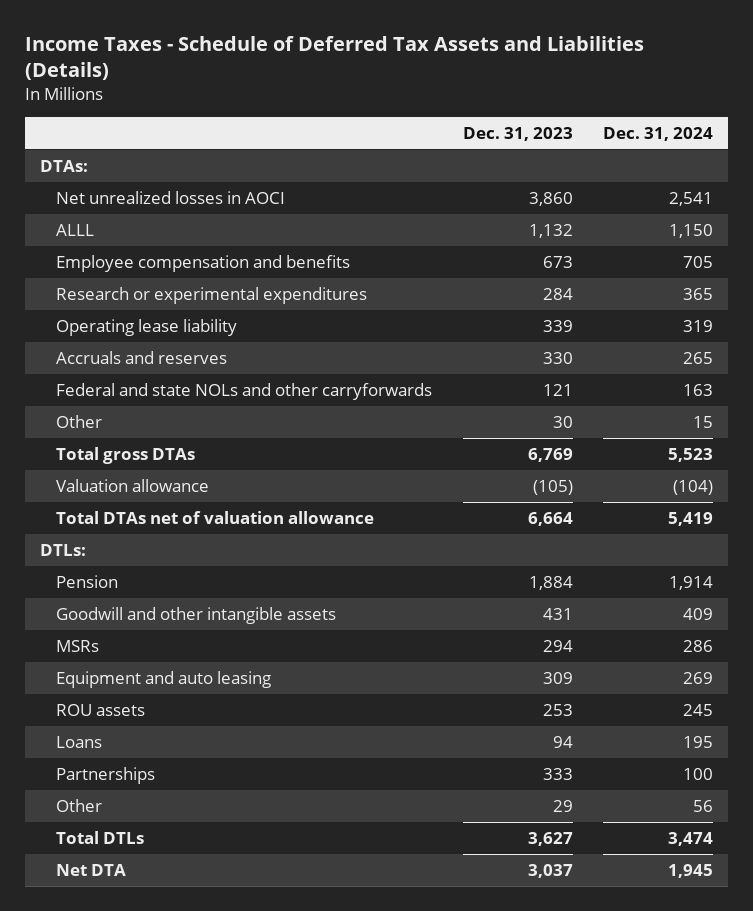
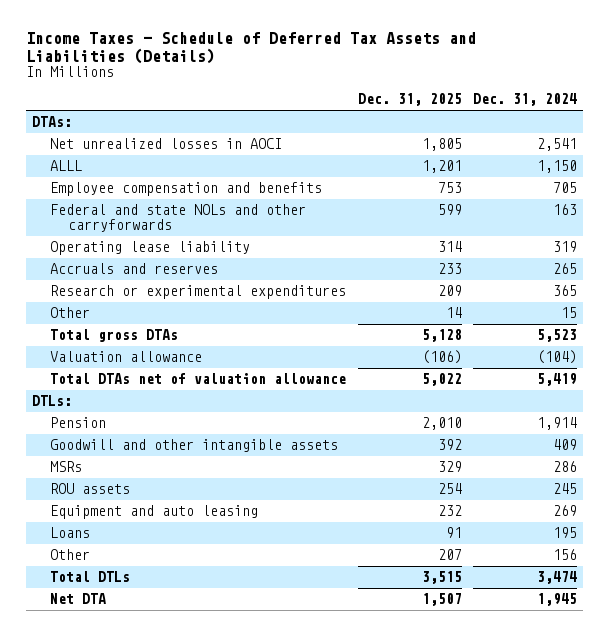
- | Dec. 31, 2023 | Dec. 31, 2024
+ | Dec. 31, 2025 | Dec. 31, 2024
moved up: Federal and state NOLs and other carryforwards | 599 | 163
moved down: Research or experimental expenditures | 209 | 365
moved down: Equipment and auto leasing | 232 | 269
- Partnerships | 333 | 100
- Other | 29 | 56
+ Other | 207 | 156

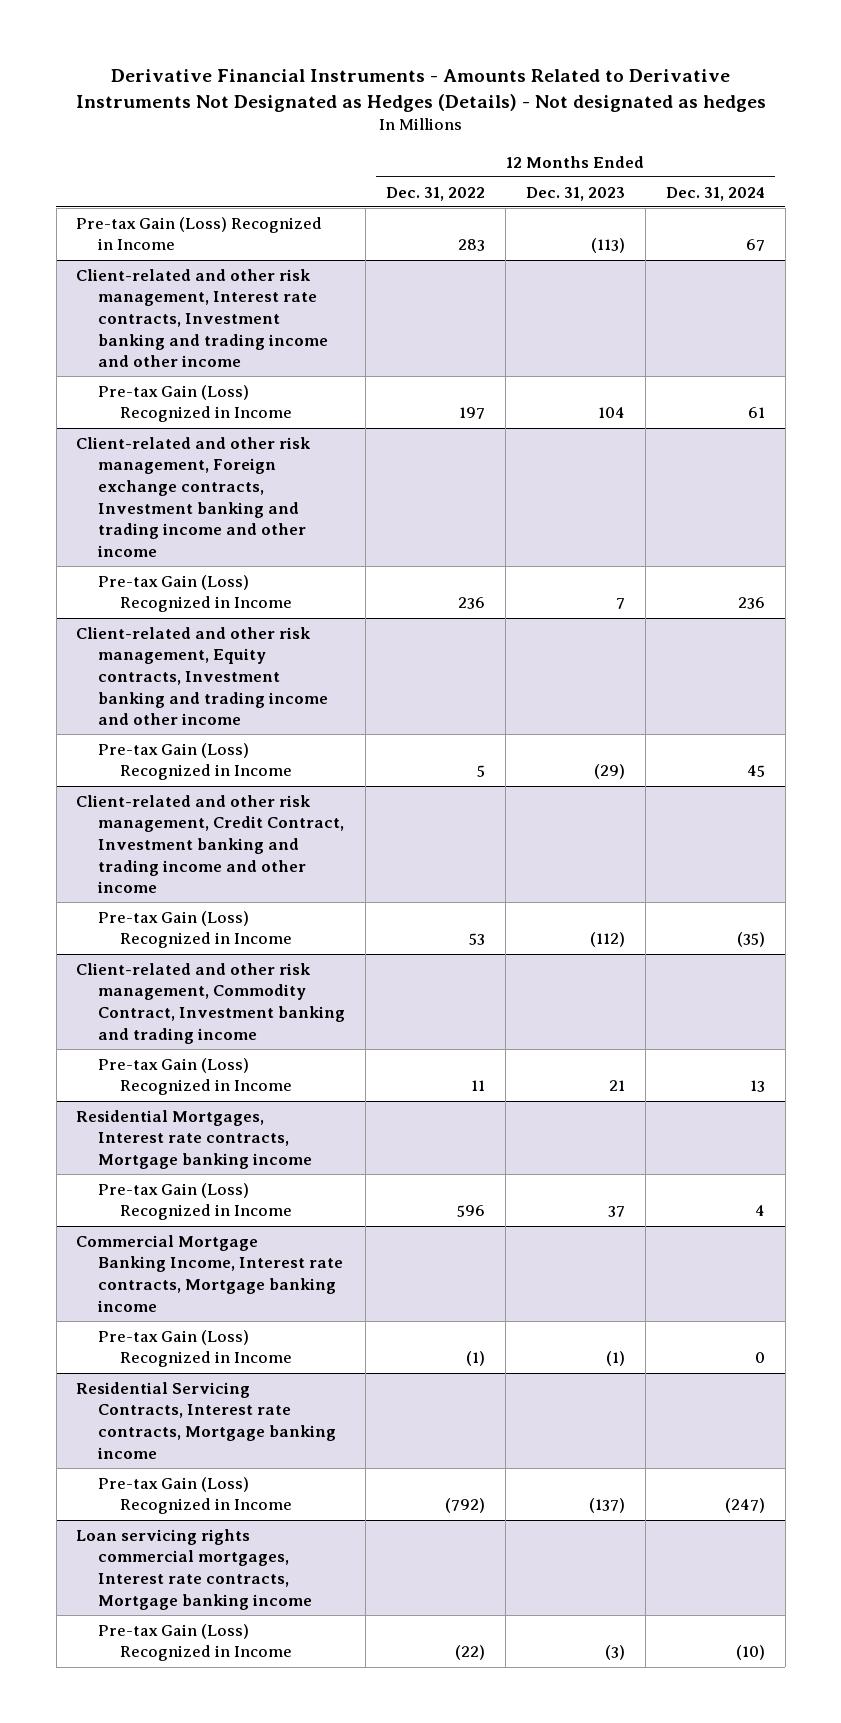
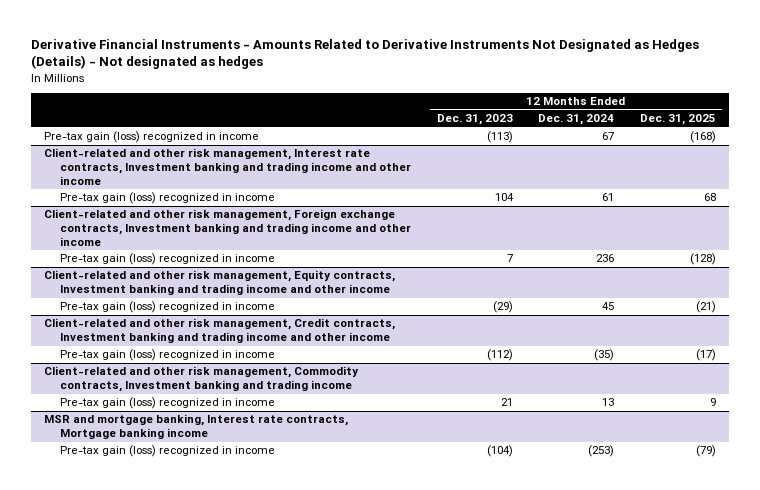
- | 12 Months Ended Dec. 31, 2022 | 12 Months Ended Dec. 31, 2023 | 12 Months Ended Dec. 31, 2024
+ | 12 Months Ended Dec. 31, 2023 | 12 Months Ended Dec. 31, 2024 | 12 Months Ended Dec. 31, 2025
- Pre-tax Gain (Loss) Recognized in Income | 283 | (113) | 67
+ Pre-tax gain (loss) recognized in income | (113) | 67 | (168)
@ Client-related and other risk management, Interest rate contracts, Investment banking and trading income and other income
- Pre-tax Gain (Loss) Recognized in Income | 197 | 104 | 61
+ Pre-tax gain (loss) recognized in income | 104 | 61 | 68
@ Client-related and other risk management, Foreign exchange contracts, Investment banking and trading income and other income
- Pre-tax Gain (Loss) Recognized in Income | 236 | 7 | 236
+ Pre-tax gain (loss) recognized in income | 7 | 236 | (128)
@ Client-related and other risk management, Equity contracts, Investment banking and trading income and other income
- Pre-tax Gain (Loss) Recognized in Income | 5 | (29) | 45
- Client-related and other risk management, Credit Contract, Investment banking and trading income and other income
- Pre-tax Gain (Loss) Recognized in Income | 53 | (112) | (35)
- Client-related and other risk management, Commodity Contract, Investment banking and trading income
- Pre-tax Gain (Loss) Recognized in Income | 11 | 21 | 13
- Residential Mortgages, Interest rate contracts, Mortgage banking income
- Pre-tax Gain (Loss) Recognized in Income | 596 | 37 | 4
- Commercial Mortgage Banking Income, Interest rate contracts, Mortgage banking income
- Pre-tax Gain (Loss) Recognized in Income | (1) | (1) | 0
- Residential Servicing Contracts, Interest rate contracts, Mortgage banking income
- Pre-tax Gain (Loss) Recognized in Income | (792) | (137) | (247)
- Loan servicing rights commercial mortgages, Interest rate contracts, Mortgage banking income
- Pre-tax Gain (Loss) Recognized in Income | (22) | (3) | (10)
@ Client-related and other risk management, Equity contracts, Investment banking and trading income and other income
+ Pre-tax gain (loss) recognized in income | (29) | 45 | (21)
+ Client-related and other risk management, Credit contracts, Investment banking and trading income and other income
+ Pre-tax gain (loss) recognized in income | (112) | (35) | (17)
+ Client-related and other risk management, Commodity contracts, Investment banking and trading income
+ Pre-tax gain (loss) recognized in income | 21 | 13 | 9
+ MSR and mortgage banking, Interest rate contracts, Mortgage banking income
+ Pre-tax gain (loss) recognized in income | (104) | (253) | (79)

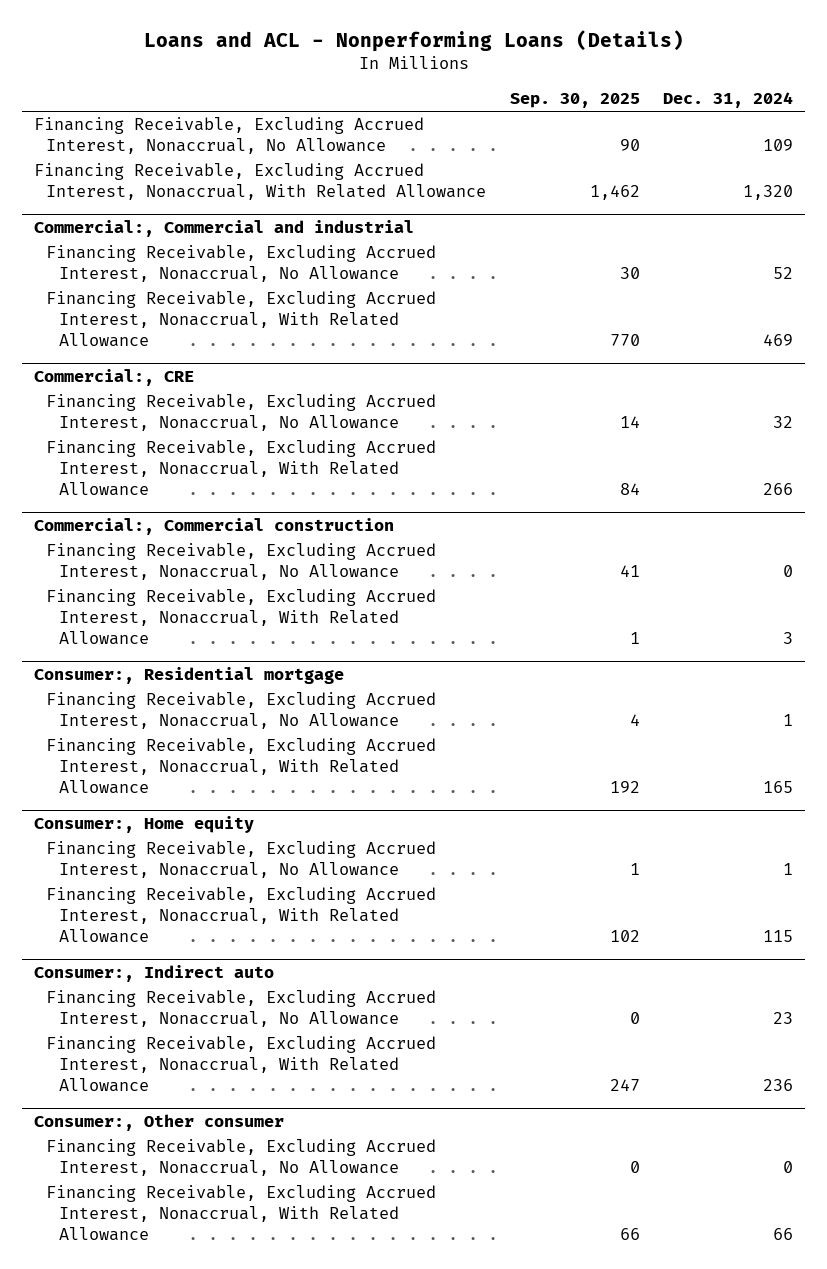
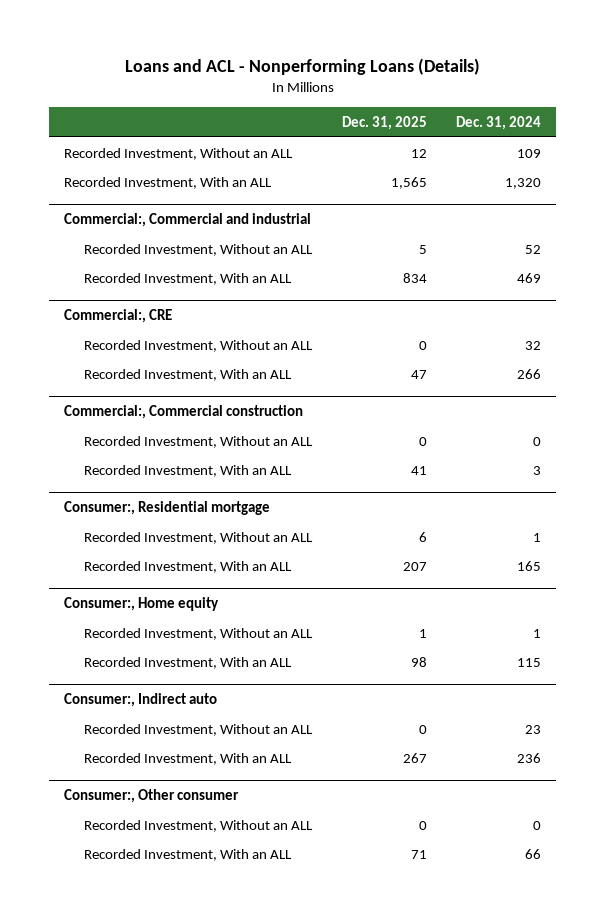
- | Sep. 30, 2025 | Dec. 31, 2024
+ | Dec. 31, 2025 | Dec. 31, 2024
- Financing Receivable, Excluding Accrued Interest, Nonaccrual, No Allowance | 90 | 109
- Financing Receivable, Excluding Accrued Interest, Nonaccrual, With Related Allowance | 1,462 | 1,320
+ Recorded Investment, Without an ALL | 12 | 109
+ Recorded Investment, With an ALL | 1,565 | 1,320
@ Commercial:, Commercial and industrial
- Financing Receivable, Excluding Accrued Interest, Nonaccrual, No Allowance | 30 | 52
- Financing Receivable, Excluding Accrued Interest, Nonaccrual, With Related Allowance | 770 | 469
+ Recorded Investment, Without an ALL | 5 | 52
+ Recorded Investment, With an ALL | 834 | 469
@ Commercial:, CRE
- Financing Receivable, Excluding Accrued Interest, Nonaccrual, No Allowance | 14 | 32
- Financing Receivable, Excluding Accrued Interest, Nonaccrual, With Related Allowance | 84 | 266
+ Recorded Investment, Without an ALL | 0 | 32
+ Recorded Investment, With an ALL | 47 | 266
@ Commercial:, Commercial construction
- Financing Receivable, Excluding Accrued Interest, Nonaccrual, No Allowance | 41 | 0
- Financing Receivable, Excluding Accrued Interest, Nonaccrual, With Related Allowance | 1 | 3
+ Recorded Investment, Without an ALL | 0 | 0
+ Recorded Investment, With an ALL | 41 | 3
@ Consumer:, Residential mortgage
- Financing Receivable, Excluding Accrued Interest, Nonaccrual, No Allowance | 4 | 1
- Financing Receivable, Excluding Accrued Interest, Nonaccrual, With Related Allowance | 192 | 165
+ Recorded Investment, Without an ALL | 6 | 1
+ Recorded Investment, With an ALL | 207 | 165
@ Consumer:, Home equity
- Financing Receivable, Excluding Accrued Interest, Nonaccrual, No Allowance | 1 | 1
- Financing Receivable, Excluding Accrued Interest, Nonaccrual, With Related Allowance | 102 | 115
+ Recorded Investment, Without an ALL | 1 | 1
+ Recorded Investment, With an ALL | 98 | 115
@ Consumer:, Indirect auto
- Financing Receivable, Excluding Accrued Interest, Nonaccrual, No Allowance | 0 | 23
- Financing Receivable, Excluding Accrued Interest, Nonaccrual, With Related Allowance | 247 | 236
+ Recorded Investment, Without an ALL | 0 | 23
+ Recorded Investment, With an ALL | 267 | 236
@ Consumer:, Other consumer
- Financing Receivable, Excluding Accrued Interest, Nonaccrual, No Allowance | 0 | 0
- Financing Receivable, Excluding Accrued Interest, Nonaccrual, With Related Allowance | 66 | 66
+ Recorded Investment, Without an ALL | 0 | 0
+ Recorded Investment, With an ALL | 71 | 66

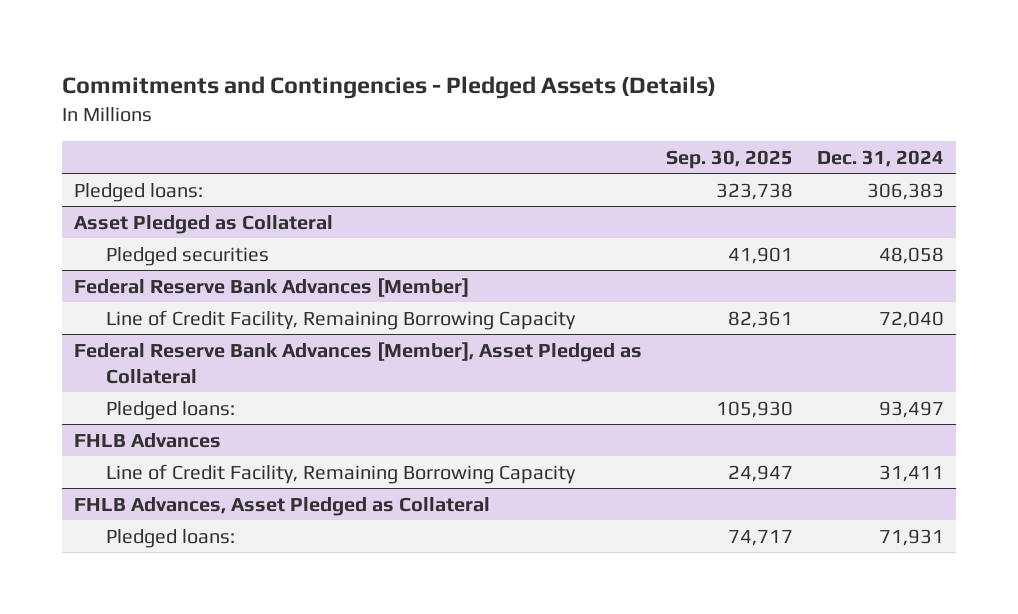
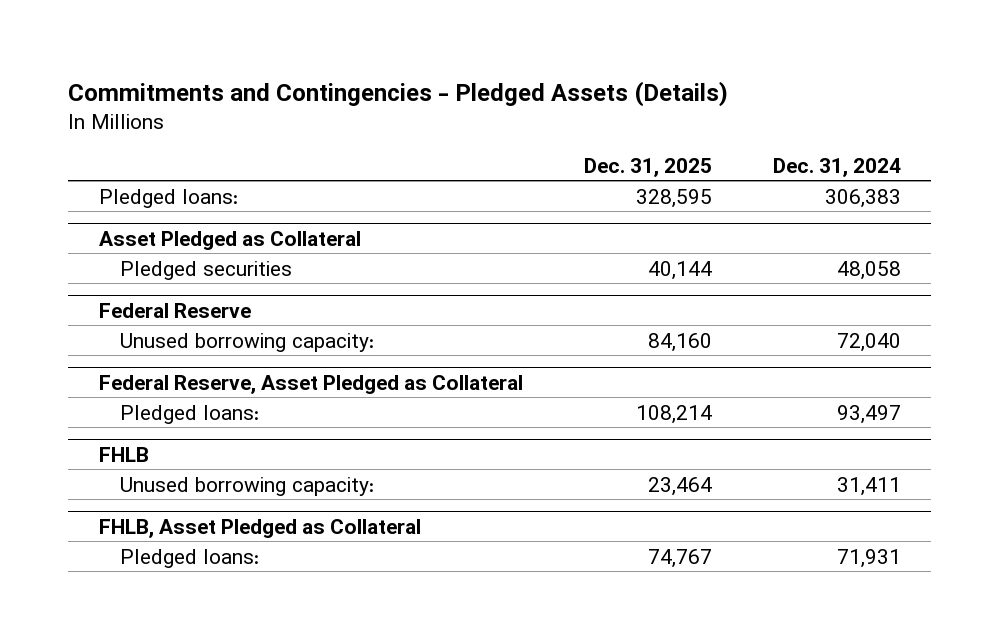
- | Sep. 30, 2025 | Dec. 31, 2024
+ | Dec. 31, 2025 | Dec. 31, 2024
- Federal Reserve Bank Advances [Member]
- Line of Credit Facility, Remaining Borrowing Capacity | 82,361 | 72,040
- Federal Reserve Bank Advances [Member], Asset Pledged as Collateral
+ Federal Reserve
+ Unused borrowing capacity: | 84,160 | 72,040
+ Federal Reserve, Asset Pledged as Collateral
- FHLB Advances
- Line of Credit Facility, Remaining Borrowing Capacity | 24,947 | 31,411
- FHLB Advances, Asset Pledged as Collateral
+ FHLB
+ Unused borrowing capacity: | 23,464 | 31,411
+ FHLB, Asset Pledged as Collateral

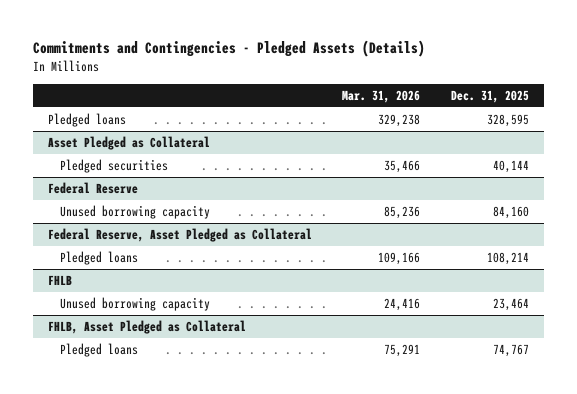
- | Dec. 31, 2025 | Dec. 31, 2024
+ | Mar. 31, 2026 | Dec. 31, 2025
- Pledged loans: | 328,595 | 306,383
+ Pledged loans | 329,238 | 328,595
@ Federal Reserve
- Unused borrowing capacity: | 84,160 | 72,040
+ Unused borrowing capacity | 85,236 | 84,160
@ Federal Reserve, Asset Pledged as Collateral
- Pledged loans: | 108,214 | 93,497
+ Pledged loans | 109,166 | 108,214
@ FHLB
- Unused borrowing capacity: | 23,464 | 31,411
+ Unused borrowing capacity | 24,416 | 23,464
@ FHLB, Asset Pledged as Collateral
- Pledged loans: | 74,767 | 71,931
+ Pledged loans | 75,291 | 74,767

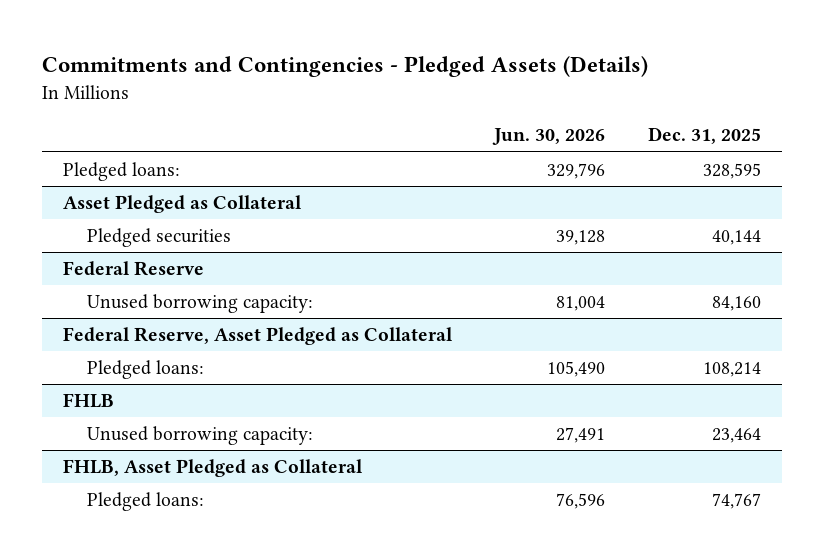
- | Mar. 31, 2026 | Dec. 31, 2025
+ | Jun. 30, 2026 | Dec. 31, 2025
- Pledged loans | 329,238 | 328,595
+ Pledged loans: | 329,796 | 328,595
@ Federal Reserve
- Unused borrowing capacity | 85,236 | 84,160
+ Unused borrowing capacity: | 81,004 | 84,160
@ Federal Reserve, Asset Pledged as Collateral
- Pledged loans | 109,166 | 108,214
+ Pledged loans: | 105,490 | 108,214
@ FHLB
- Unused borrowing capacity | 24,416 | 23,464
+ Unused borrowing capacity: | 27,491 | 23,464
@ FHLB, Asset Pledged as Collateral
- Pledged loans | 75,291 | 74,767
+ Pledged loans: | 76,596 | 74,767

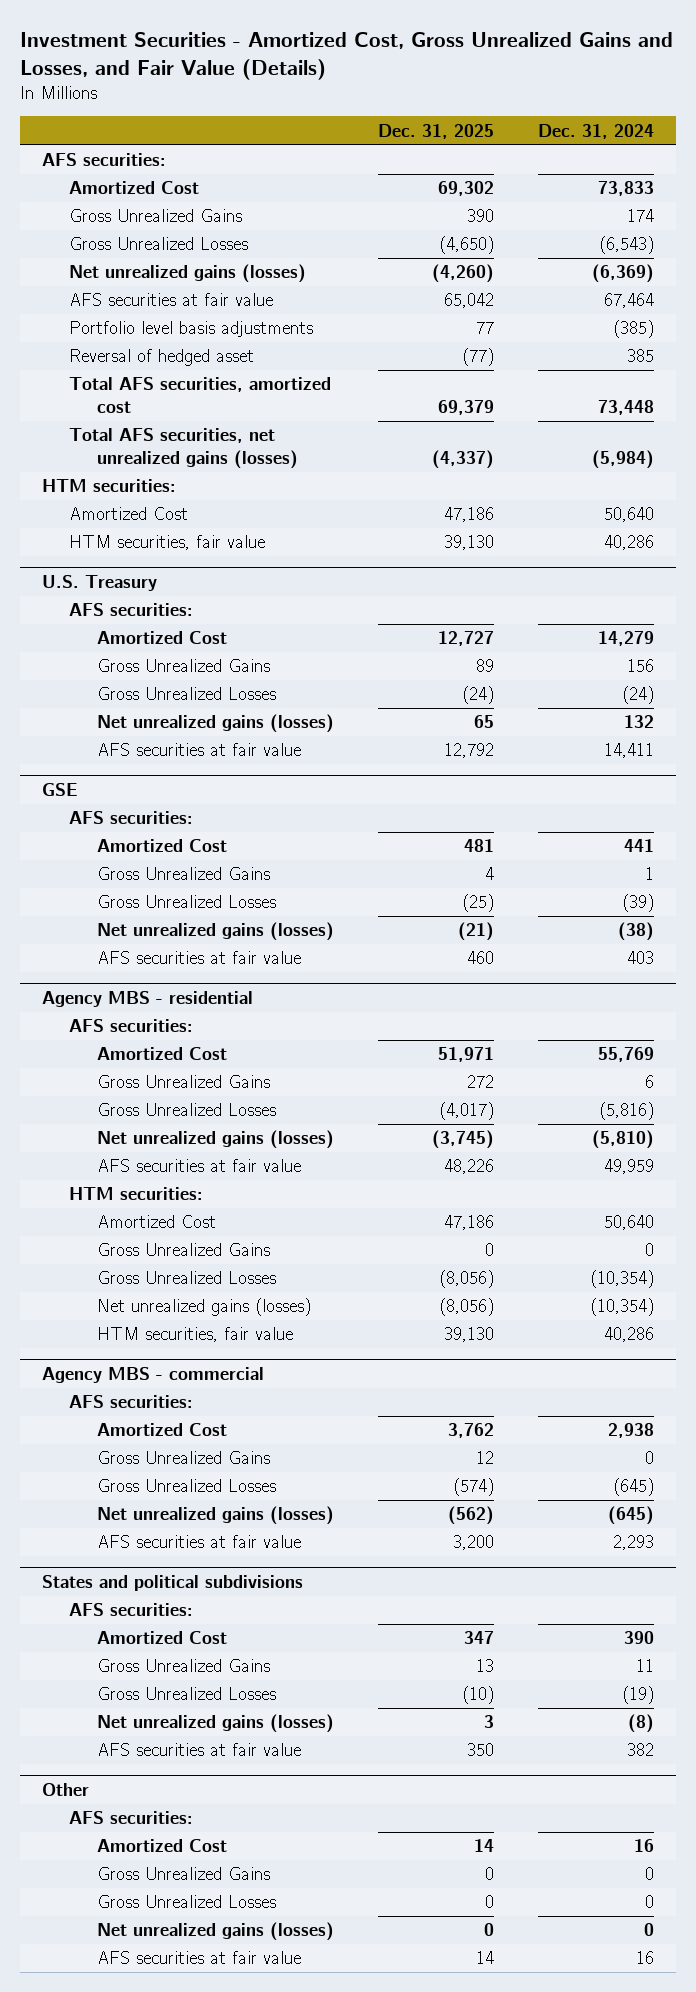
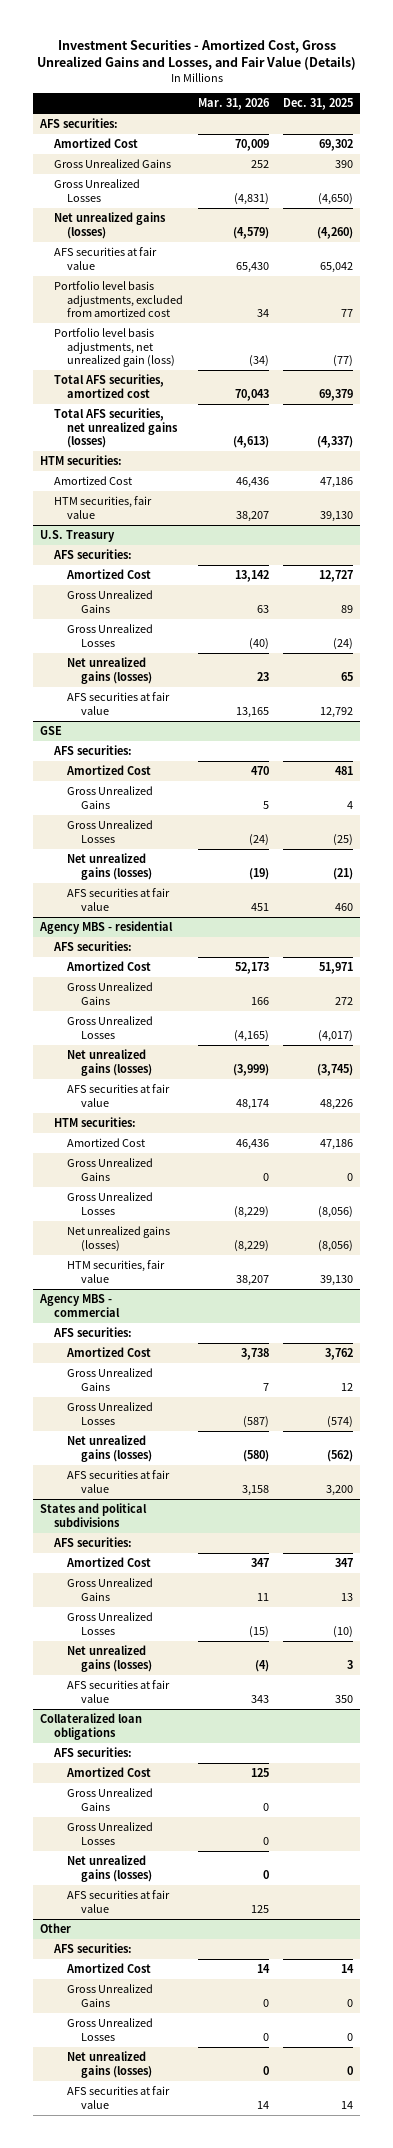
- | Dec. 31, 2025 | Dec. 31, 2024
+ | Mar. 31, 2026 | Dec. 31, 2025
- Portfolio level basis adjustments | 77 | (385)
- Reversal of hedged asset | (77) | 385
+ Portfolio level basis adjustments, excluded from amortized cost | 34 | 77
+ Portfolio level basis adjustments, net unrealized gain (loss) | (34) | (77)
+ Collateralized loan obligations
+ AFS securities:
+ Amortized Cost | 125 |
+ Gross Unrealized Gains | 0 |
+ Gross Unrealized Losses | 0 |
+ Net unrealized gains (losses) | 0 |
+ AFS securities at fair value | 125 |

